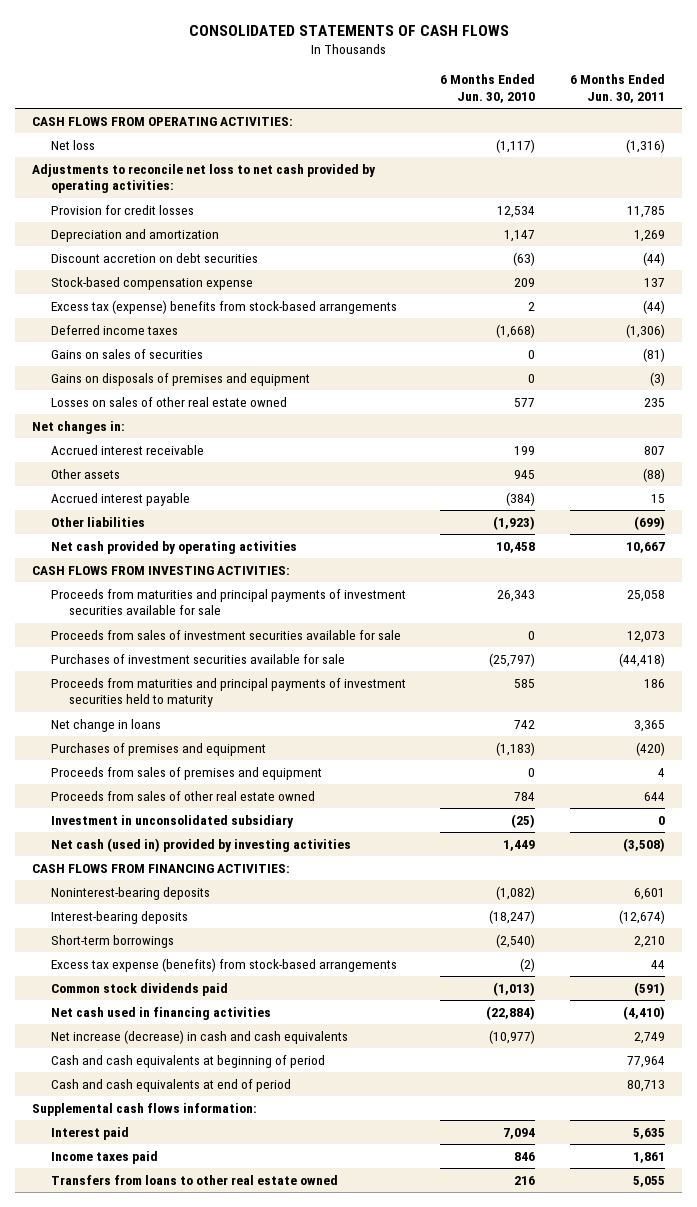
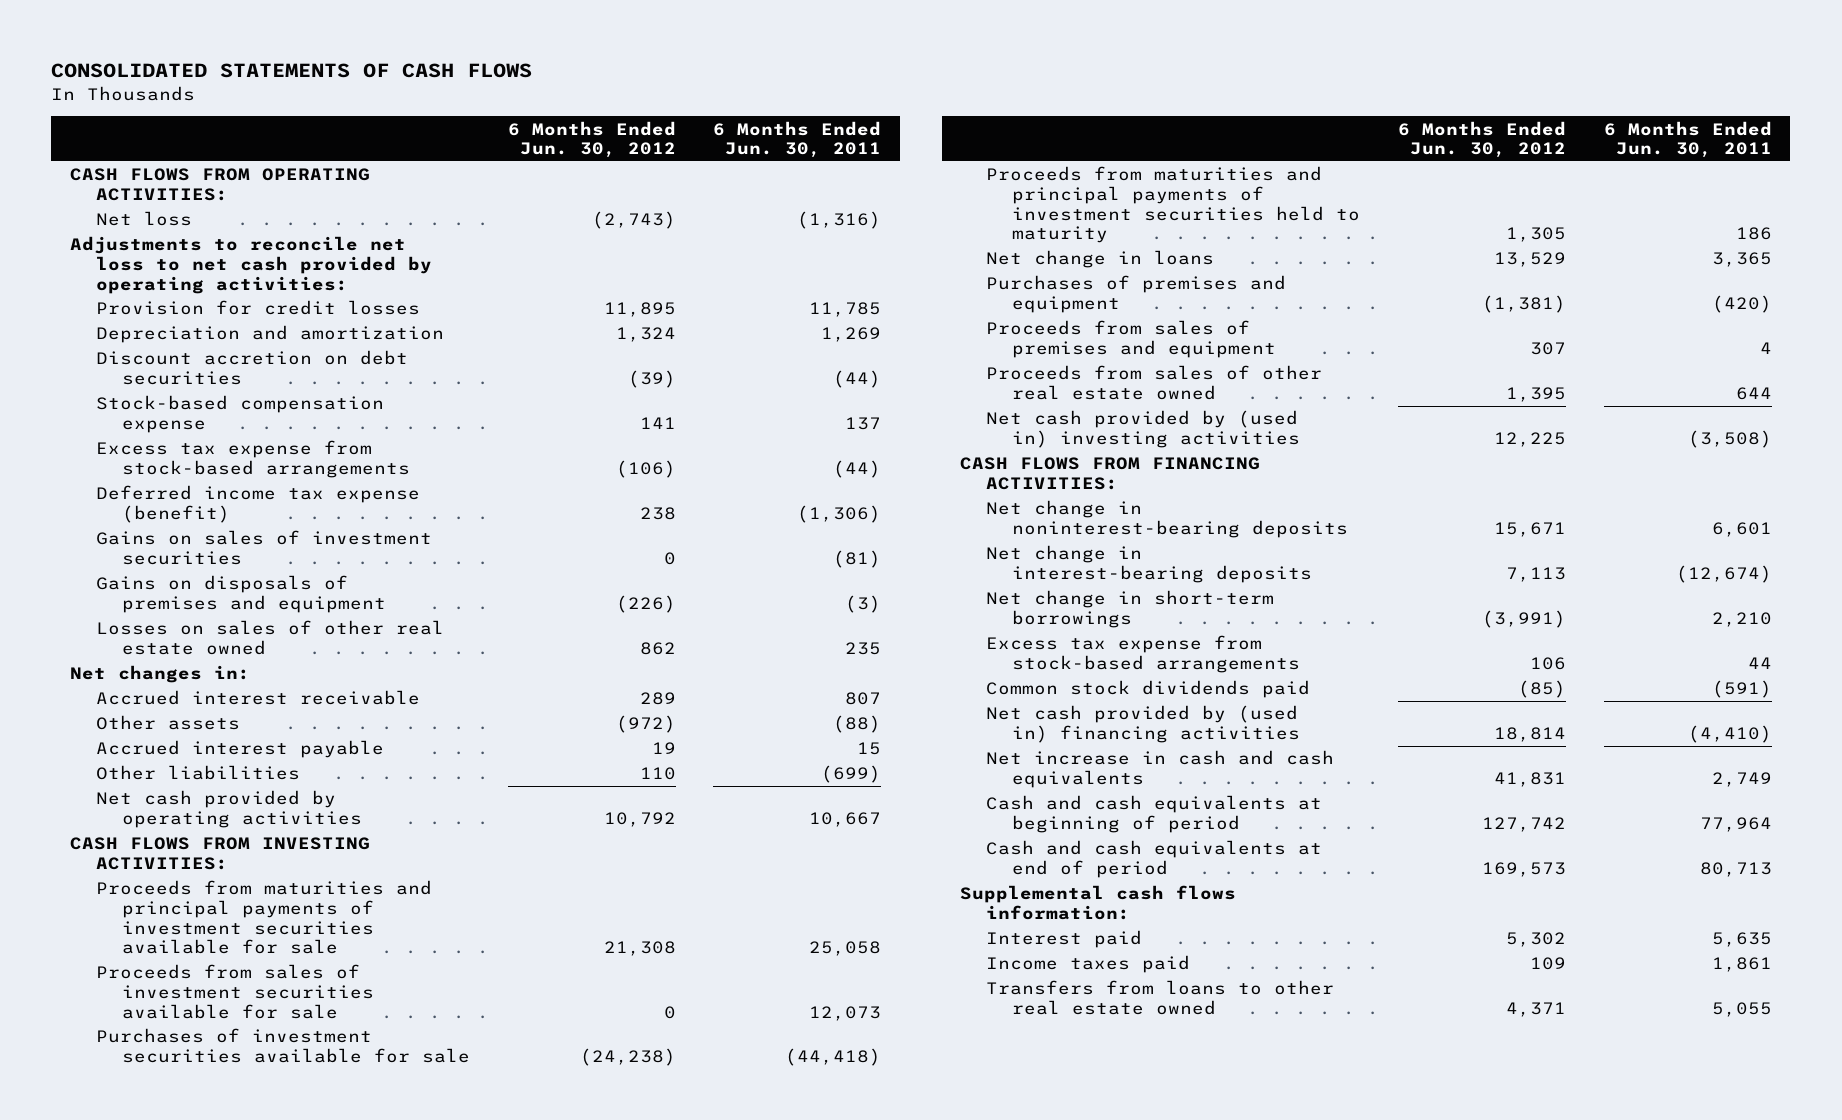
- | 6 Months Ended Jun. 30, 2010 | 6 Months Ended Jun. 30, 2011
+ | 6 Months Ended Jun. 30, 2012 | 6 Months Ended Jun. 30, 2011
- Excess tax (expense) benefits from stock-based arrangements | 2 | (44)
- Deferred income taxes | (1,668) | (1,306)
- Gains on sales of securities | 0 | (81)
+ Excess tax expense from stock-based arrangements | (106) | (44)
+ Deferred income tax expense (benefit) | 238 | (1,306)
+ Gains on sales of investment securities | 0 | (81)
- Investment in unconsolidated subsidiary | (25) | 0
- Net cash (used in) provided by investing activities | 1,449 | (3,508)
+ Net cash provided by (used in) investing activities | 12,225 | (3,508)
- Noninterest-bearing deposits | (1,082) | 6,601
- Interest-bearing deposits | (18,247) | (12,674)
- Short-term borrowings | (2,540) | 2,210
- Excess tax expense (benefits) from stock-based arrangements | (2) | 44
+ Net change in noninterest-bearing deposits | 15,671 | 6,601
+ Net change in interest-bearing deposits | 7,113 | (12,674)
+ Net change in short-term borrowings | (3,991) | 2,210
+ Excess tax expense from stock-based arrangements | 106 | 44
- Net cash used in financing activities | (22,884) | (4,410)
- Net increase (decrease) in cash and cash equivalents | (10,977) | 2,749
+ Net cash provided by (used in) financing activities | 18,814 | (4,410)
+ Net increase in cash and cash equivalents | 41,831 | 2,749

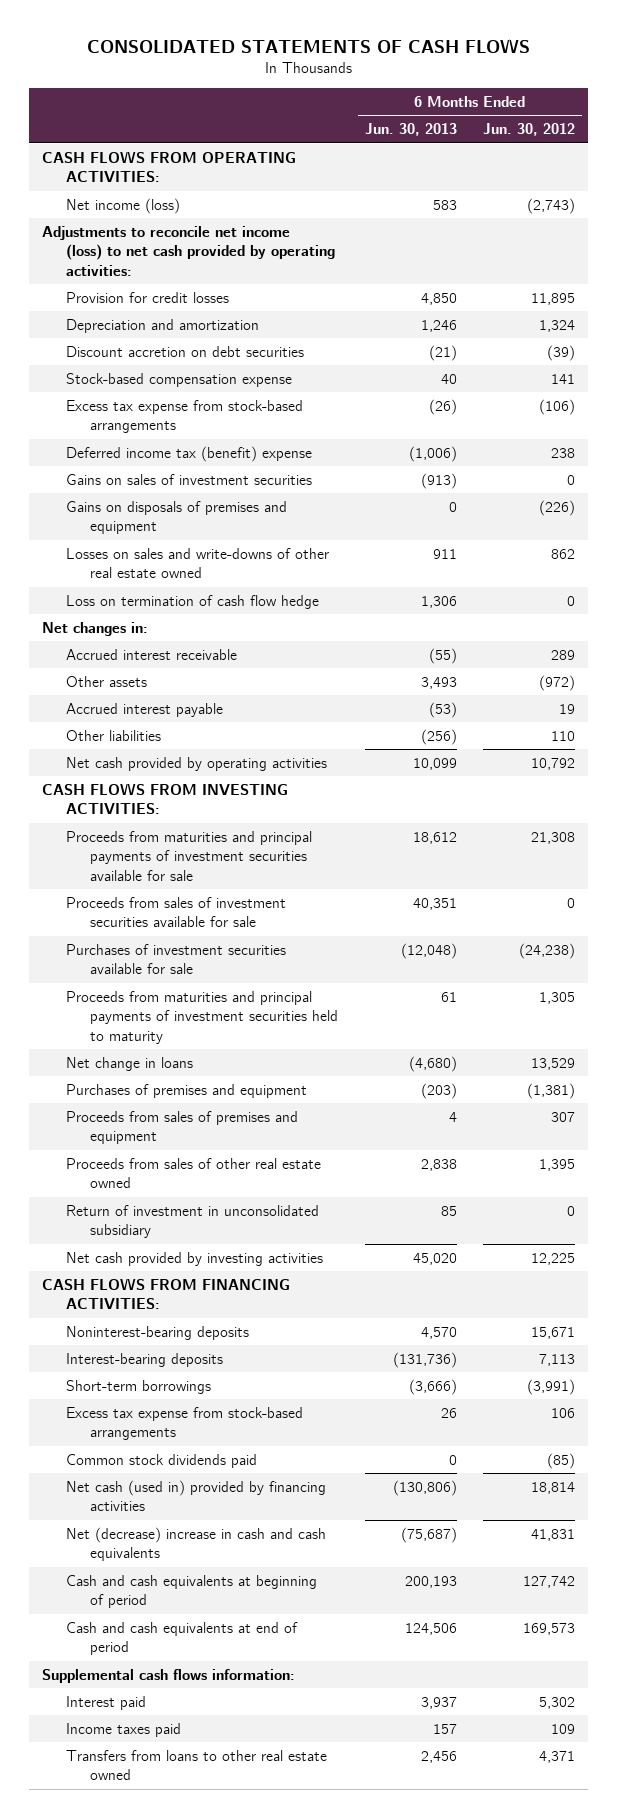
- | 6 Months Ended Jun. 30, 2012 | 6 Months Ended Jun. 30, 2011
+ | 6 Months Ended Jun. 30, 2013 | 6 Months Ended Jun. 30, 2012
- Net loss | (2,743) | (1,316)
- Adjustments to reconcile net loss to net cash provided by operating activities:
+ Net income (loss) | 583 | (2,743)
+ Adjustments to reconcile net income (loss) to net cash provided by operating activities:
- Deferred income tax expense (benefit) | 238 | (1,306)
+ Deferred income tax (benefit) expense | (1,006) | 238
- Losses on sales of other real estate owned | 862 | 235
+ Losses on sales and write-downs of other real estate owned | 911 | 862
+ Loss on termination of cash flow hedge | 1,306 | 0
- Net cash provided by (used in) investing activities | 12,225 | (3,508)
+ Return of investment in unconsolidated subsidiary | 85 | 0
+ Net cash provided by investing activities | 45,020 | 12,225
- Net change in noninterest-bearing deposits | 15,671 | 6,601
- Net change in interest-bearing deposits | 7,113 | (12,674)
- Net change in short-term borrowings | (3,991) | 2,210
+ Noninterest-bearing deposits | 4,570 | 15,671
+ Interest-bearing deposits | (131,736) | 7,113
+ Short-term borrowings | (3,666) | (3,991)
- Net cash provided by (used in) financing activities | 18,814 | (4,410)
- Net increase in cash and cash equivalents | 41,831 | 2,749
+ Net cash (used in) provided by financing activities | (130,806) | 18,814
+ Net (decrease) increase in cash and cash equivalents | (75,687) | 41,831

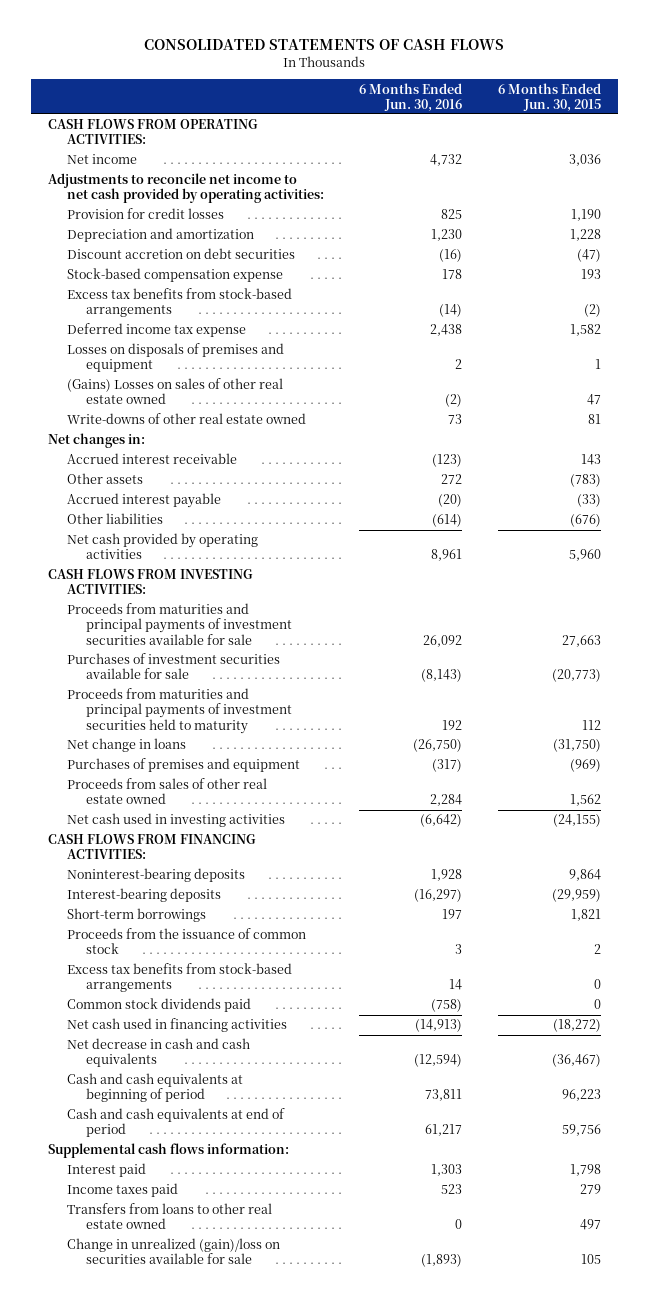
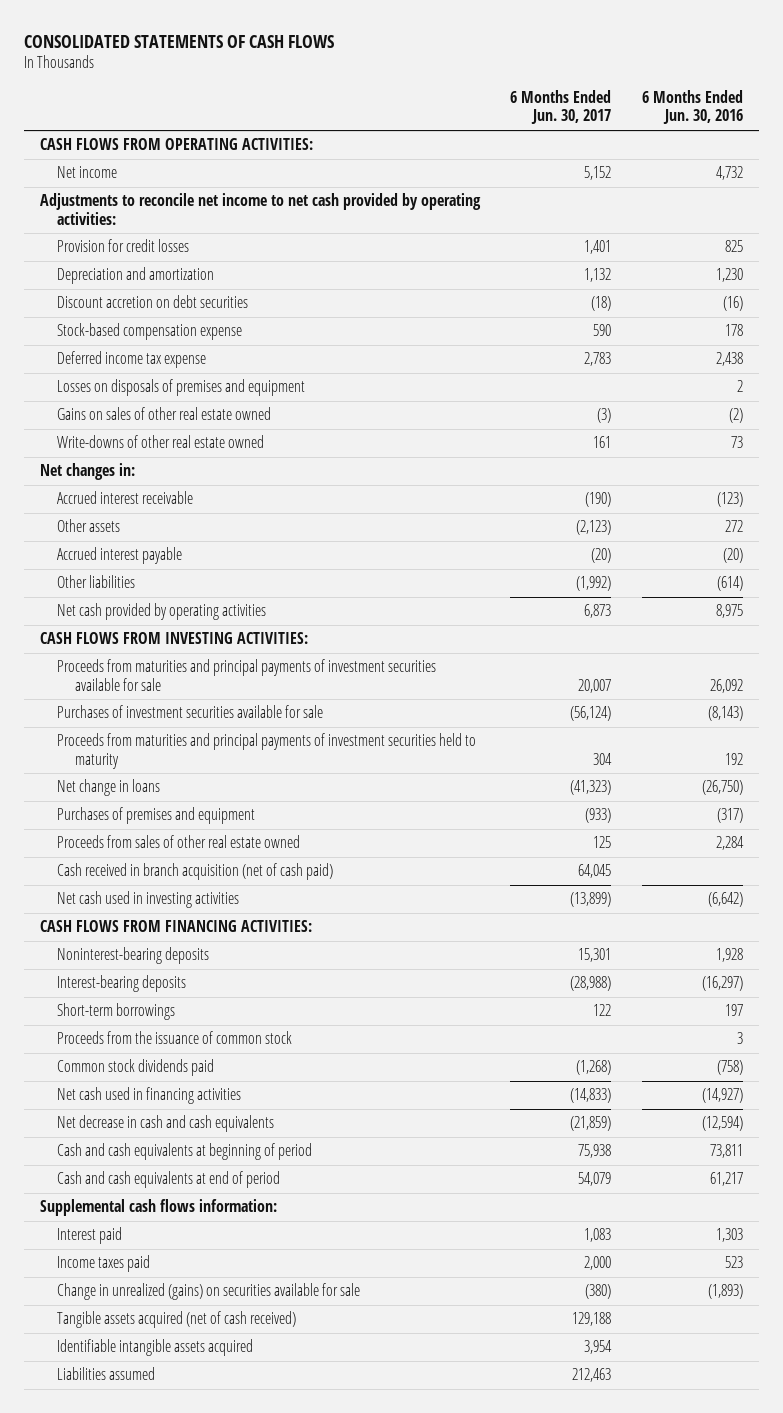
- | 6 Months Ended Jun. 30, 2016 | 6 Months Ended Jun. 30, 2015
+ | 6 Months Ended Jun. 30, 2017 | 6 Months Ended Jun. 30, 2016
- Excess tax benefits from stock-based arrangements | (14) | (2)
- (Gains) Losses on sales of other real estate owned | (2) | 47
+ Gains on sales of other real estate owned | (3) | (2)
- Net cash provided by operating activities | 8,961 | 5,960
+ Net cash provided by operating activities | 6,873 | 8,975
+ Cash received in branch acquisition (net of cash paid) | 64,045 |
- Excess tax benefits from stock-based arrangements | 14 | 0
- Net cash used in financing activities | (14,913) | (18,272)
+ Net cash used in financing activities | (14,833) | (14,927)
- Transfers from loans to other real estate owned | 0 | 497
- Change in unrealized (gain)/loss on securities available for sale | (1,893) | 105
+ Change in unrealized (gains) on securities available for sale | (380) | (1,893)
+ Tangible assets acquired (net of cash received) | 129,188 |
+ Identifiable intangible assets acquired | 3,954 |
+ Liabilities assumed | 212,463 |

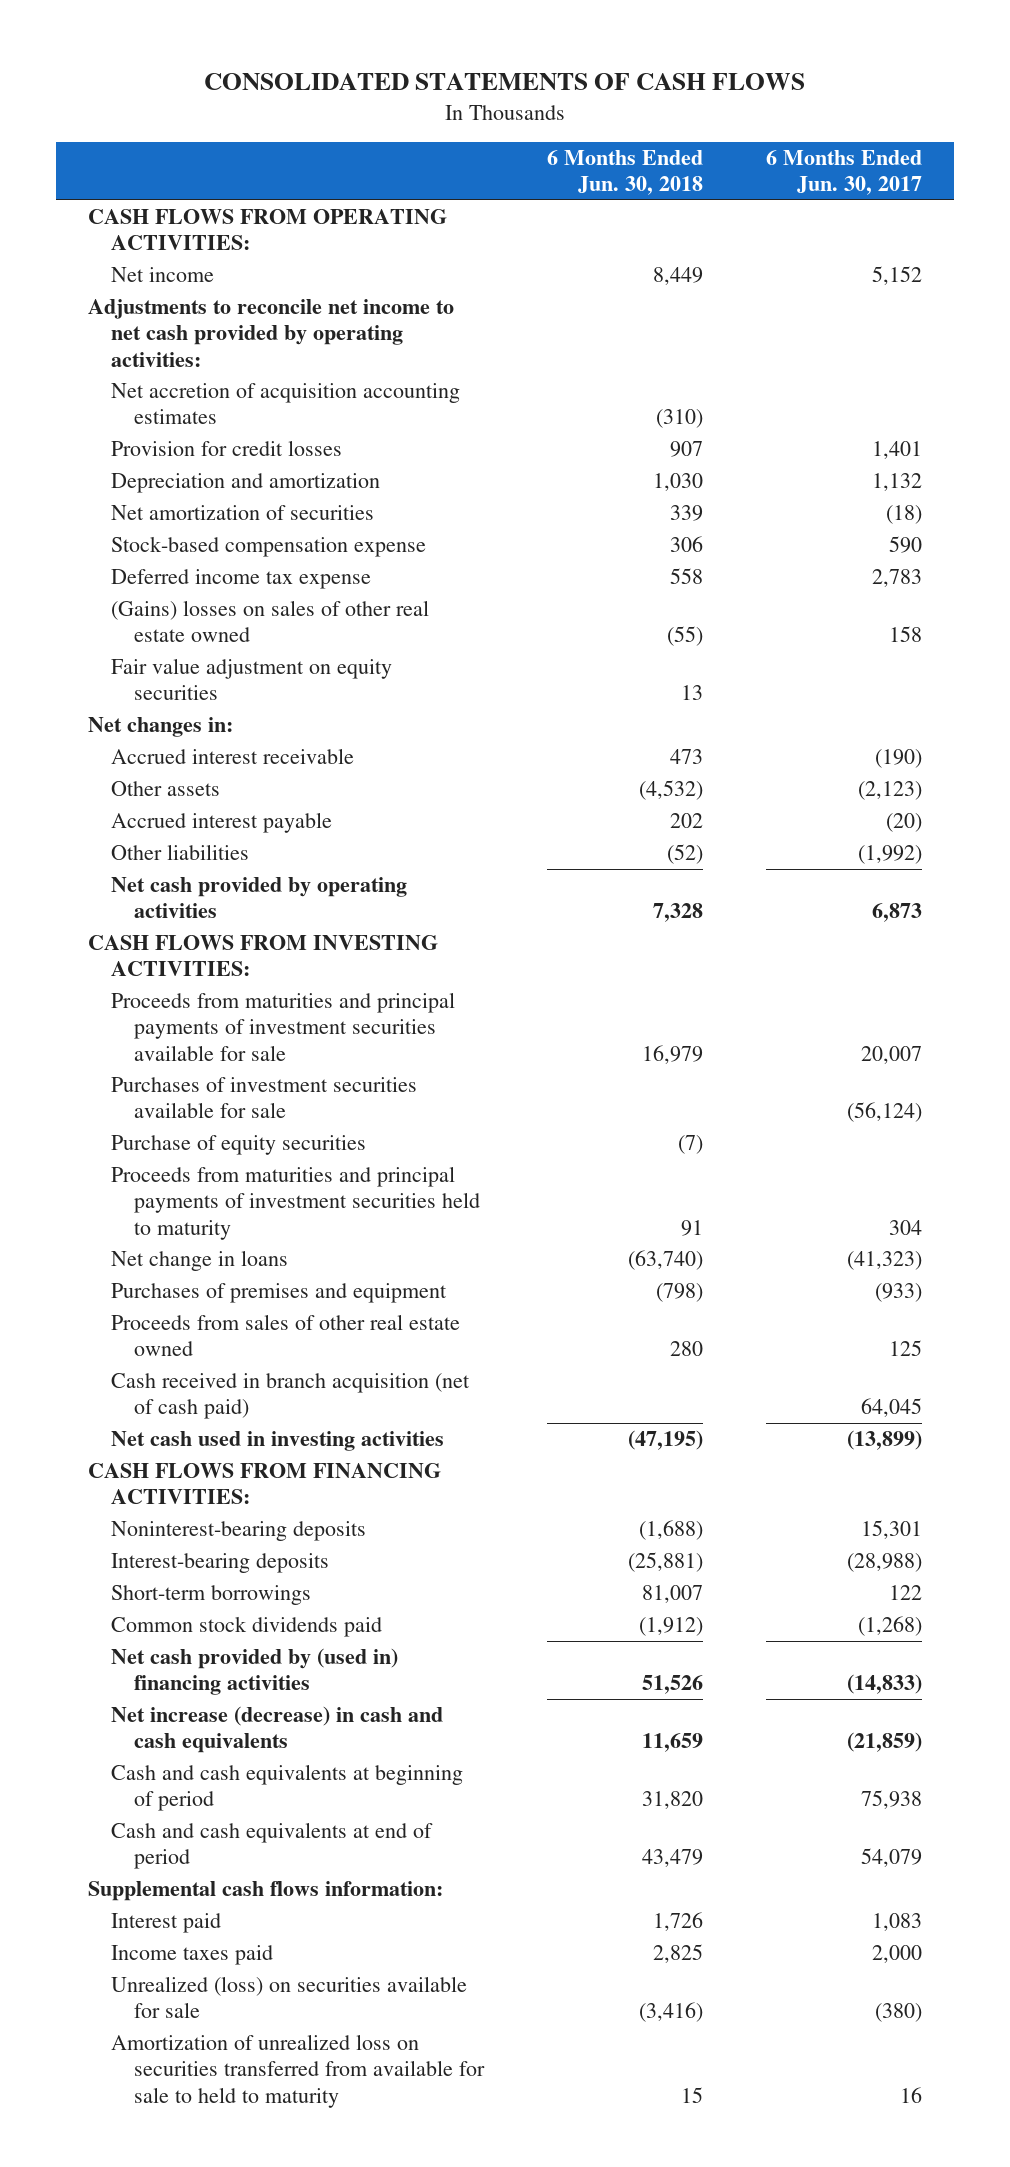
- | 6 Months Ended Jun. 30, 2017 | 6 Months Ended Jun. 30, 2016
+ | 6 Months Ended Jun. 30, 2018 | 6 Months Ended Jun. 30, 2017
+ Net accretion of acquisition accounting estimates | (310) |
- Discount accretion on debt securities | (18) | (16)
+ Net amortization of securities | 339 | (18)
- Losses on disposals of premises and equipment | | 2
- Gains on sales of other real estate owned | (3) | (2)
- Write-downs of other real estate owned | 161 | 73
+ (Gains) losses on sales of other real estate owned | (55) | 158
+ Fair value adjustment on equity securities | 13 |
+ Purchase of equity securities | (7) |
- Proceeds from the issuance of common stock | | 3
- Net cash used in financing activities | (14,833) | (14,927)
- Net decrease in cash and cash equivalents | (21,859) | (12,594)
+ Net cash provided by (used in) financing activities | 51,526 | (14,833)
+ Net increase (decrease) in cash and cash equivalents | 11,659 | (21,859)
- Change in unrealized (gains) on securities available for sale | (380) | (1,893)
- Tangible assets acquired (net of cash received) | 129,188 |
- Identifiable intangible assets acquired | 3,954 |
- Liabilities assumed | 212,463 |
+ Unrealized (loss) on securities available for sale | (3,416) | (380)
+ Amortization of unrealized loss on securities transferred from available for sale to held to maturity | 15 | 16

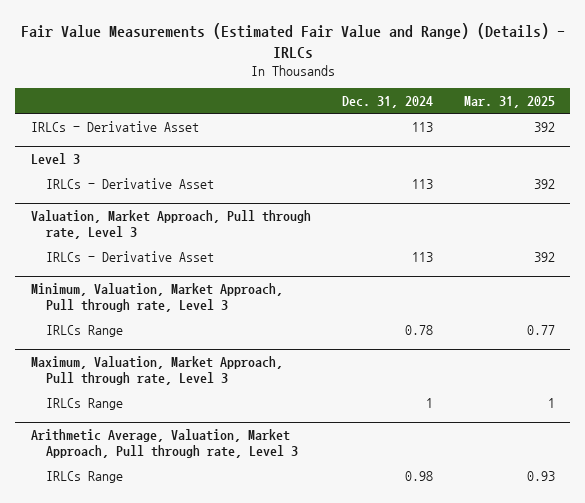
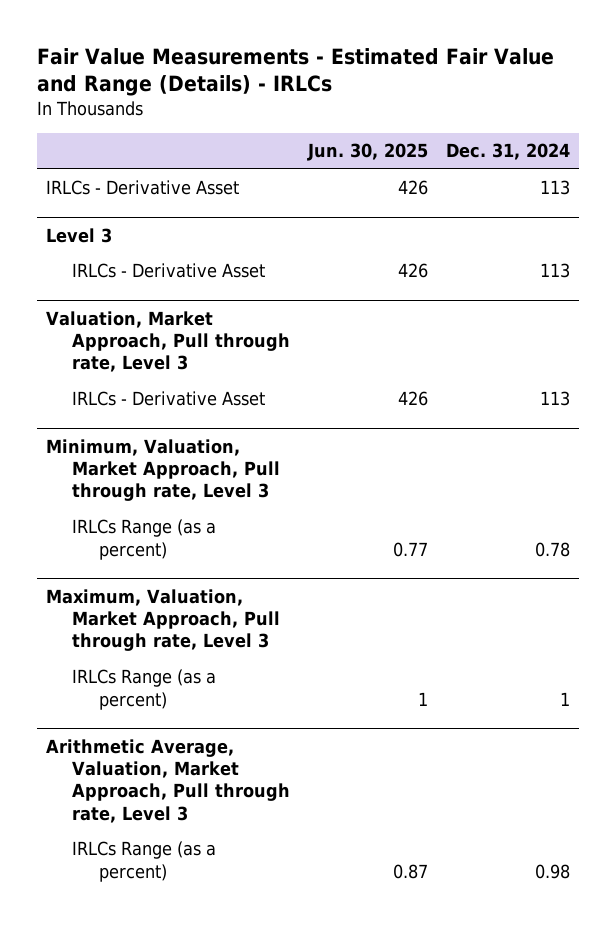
- Fair Value Measurements (Estimated Fair Value and Range) (Details) - IRLCs
+ Fair Value Measurements - Estimated Fair Value and Range (Details) - IRLCs
- | Dec. 31, 2024 | Mar. 31, 2025
+ | Jun. 30, 2025 | Dec. 31, 2024
@ Minimum, Valuation, Market Approach, Pull through rate, Level 3
- IRLCs Range | 0.78 | 0.77
+ IRLCs Range (as a percent) | 0.77 | 0.78
@ Maximum, Valuation, Market Approach, Pull through rate, Level 3
- IRLCs Range | 1 | 1
+ IRLCs Range (as a percent) | 1 | 1
@ Arithmetic Average, Valuation, Market Approach, Pull through rate, Level 3
- IRLCs Range | 0.98 | 0.93
+ IRLCs Range (as a percent) | 0.87 | 0.98

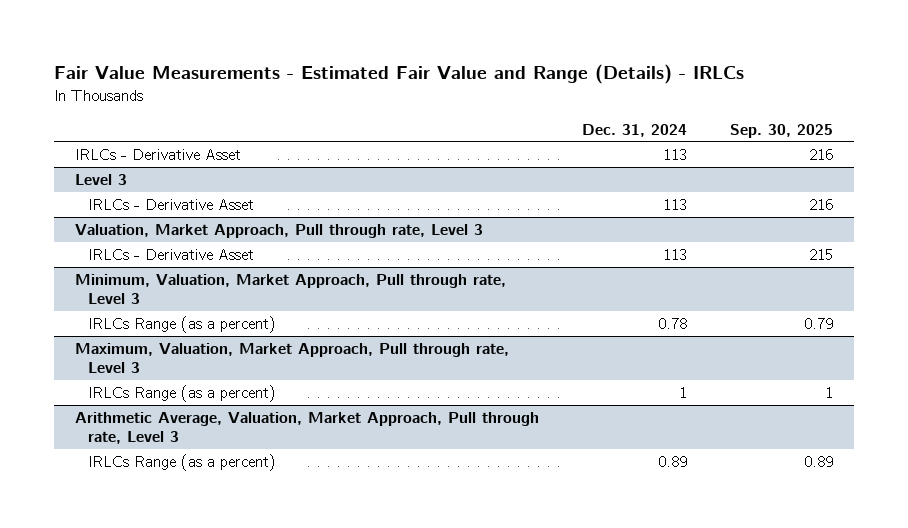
- | Jun. 30, 2025 | Dec. 31, 2024
+ | Dec. 31, 2024 | Sep. 30, 2025
@ Arithmetic Average, Valuation, Market Approach, Pull through rate, Level 3
- IRLCs Range (as a percent) | 0.87 | 0.98
+ IRLCs Range (as a percent) | 0.89 | 0.89

